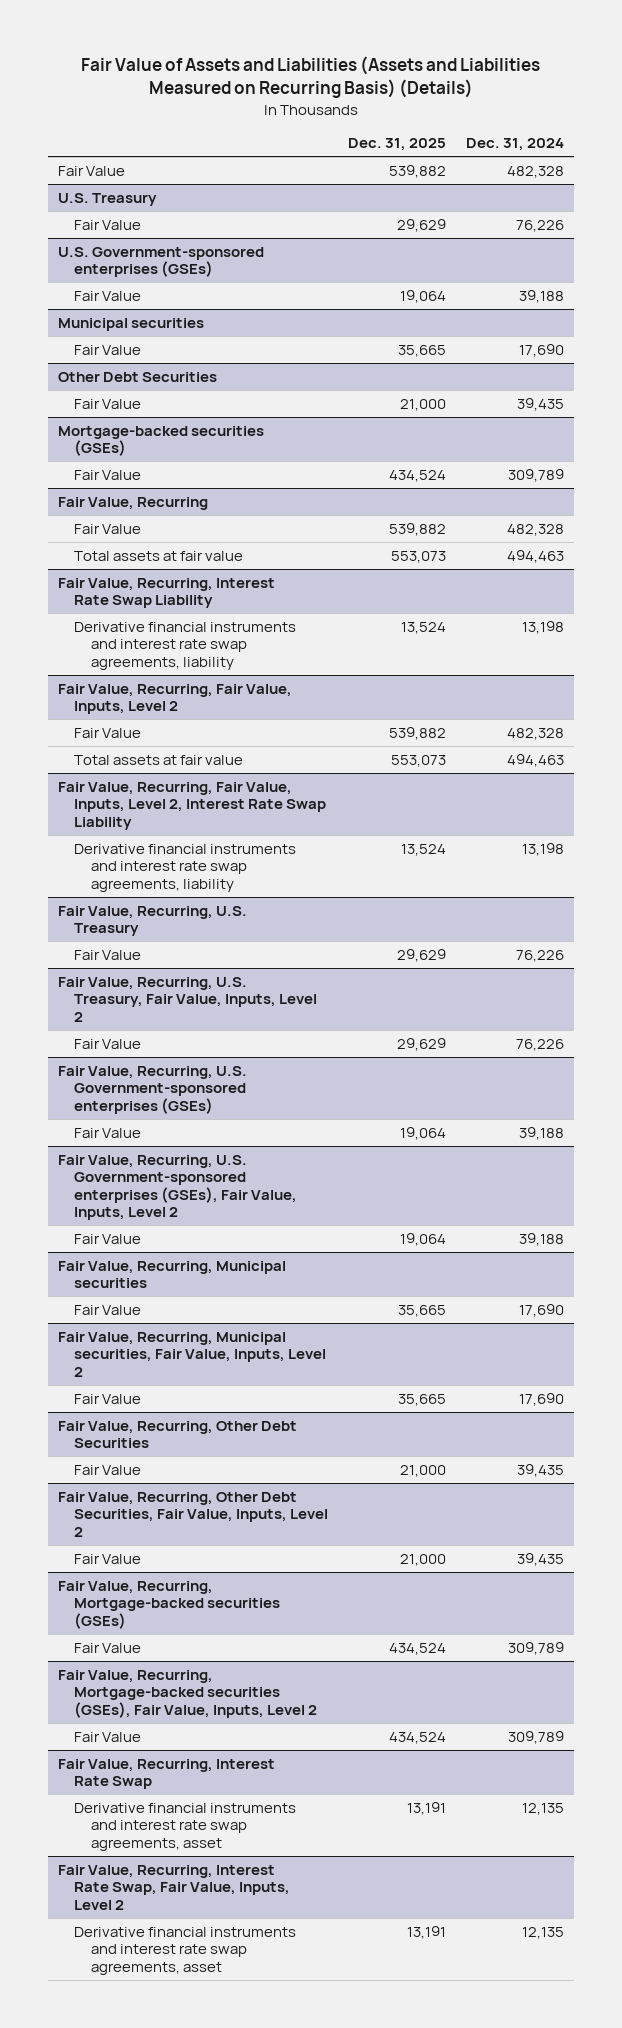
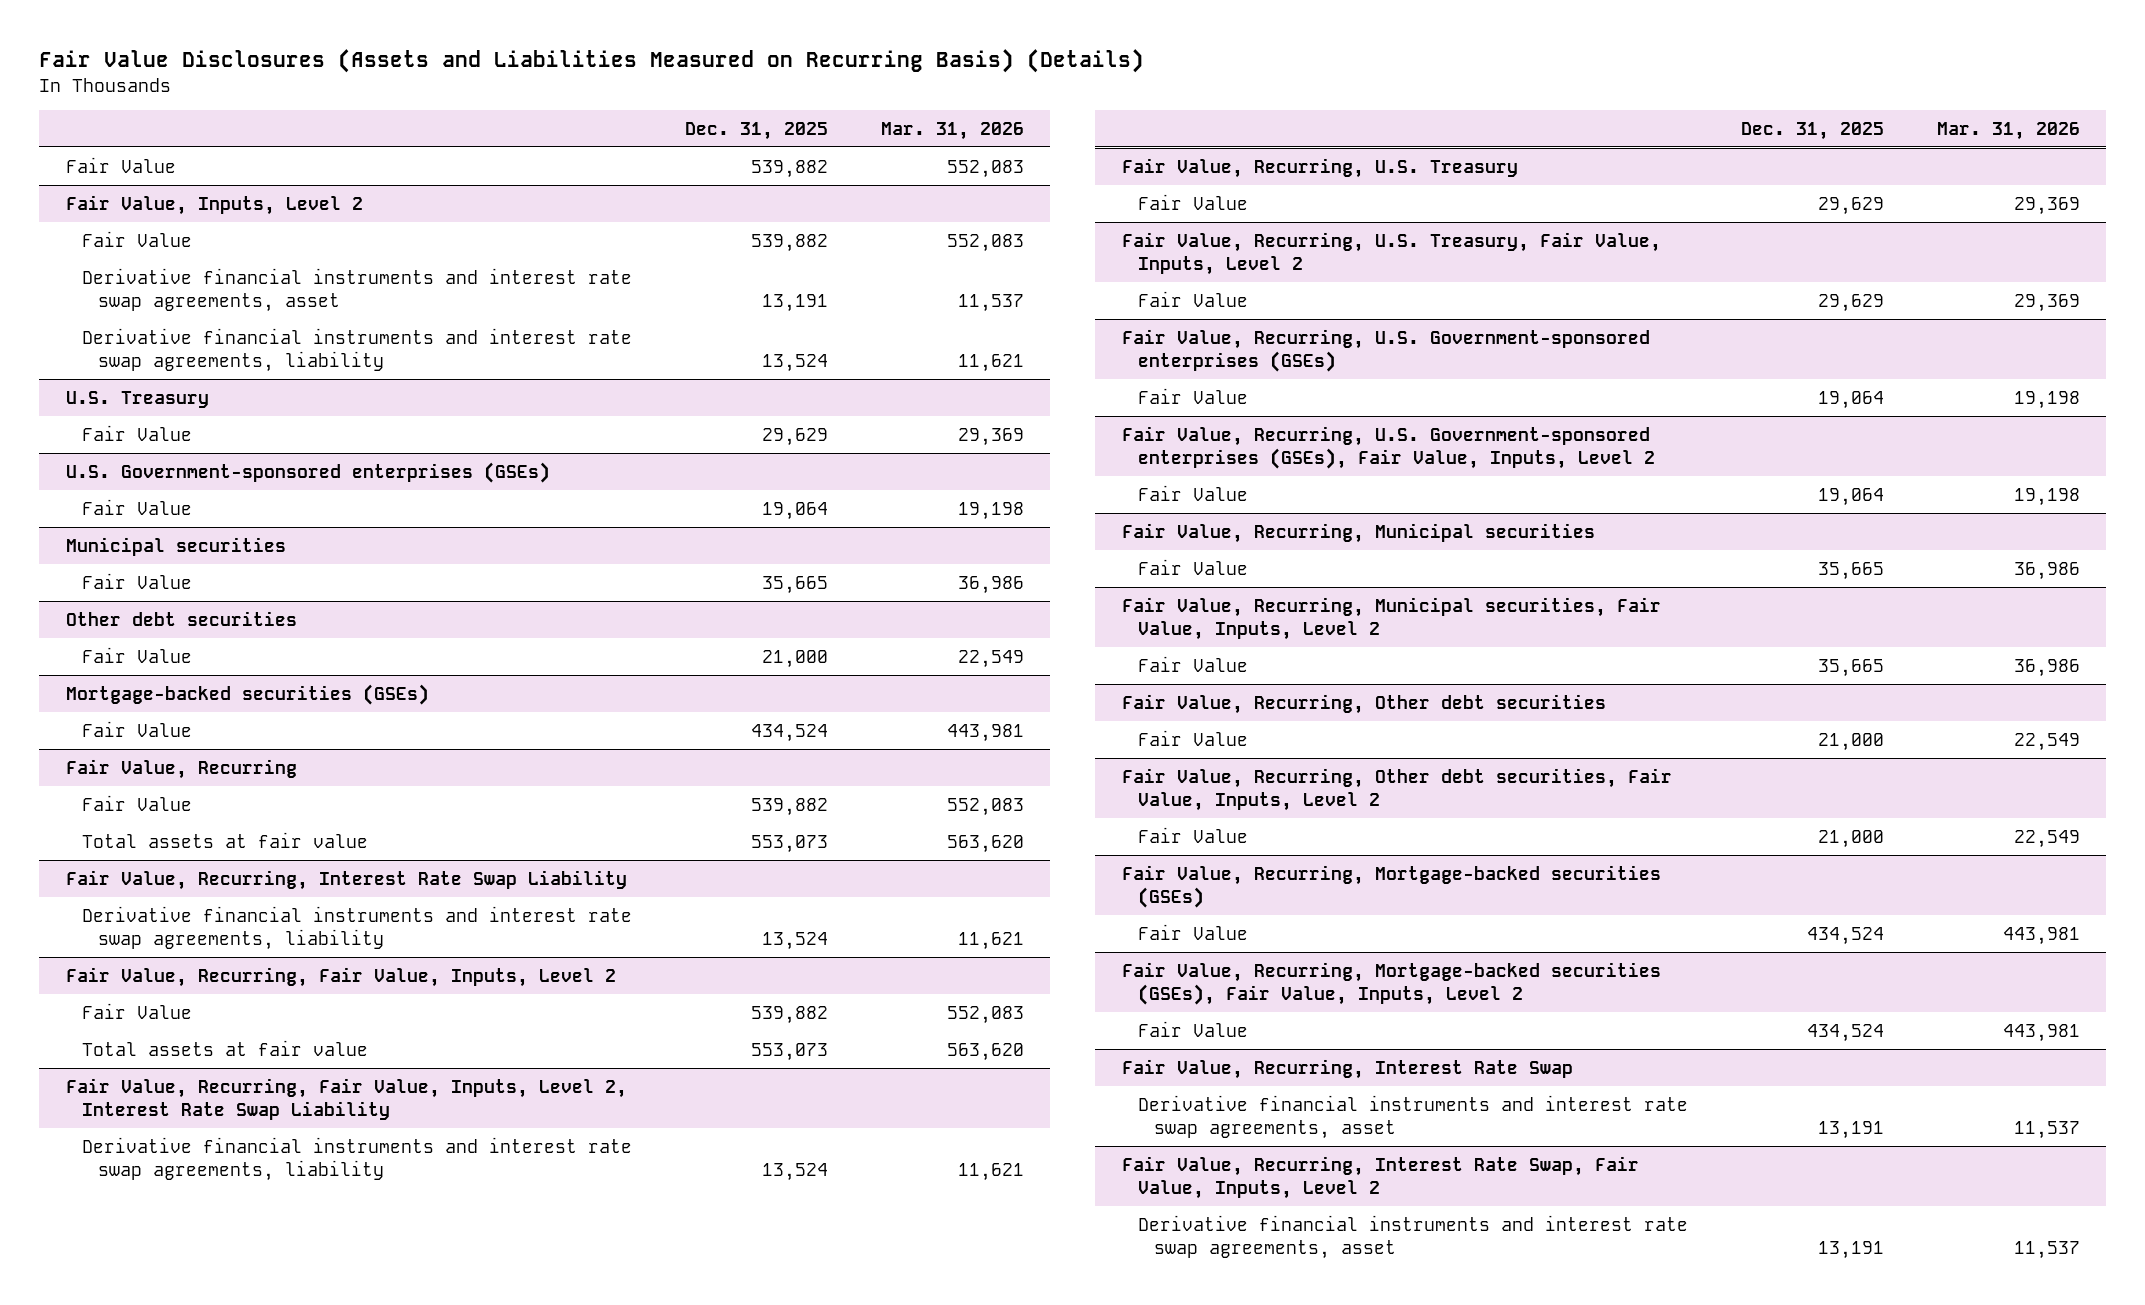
- Fair Value of Assets and Liabilities (Assets and Liabilities Measured on Recurring Basis) (Details)
+ Fair Value Disclosures (Assets and Liabilities Measured on Recurring Basis) (Details)
- | Dec. 31, 2025 | Dec. 31, 2024
+ | Dec. 31, 2025 | Mar. 31, 2026
+ Fair Value, Inputs, Level 2
+ Fair Value | 539,882 | 552,083
+ Derivative financial instruments and interest rate swap agreements, asset | 13,191 | 11,537
+ Derivative financial instruments and interest rate swap agreements, liability | 13,524 | 11,621
- Other Debt Securities
+ Other debt securities
- Fair Value, Recurring, Other Debt Securities
+ Fair Value, Recurring, Other debt securities
- Fair Value, Recurring, Other Debt Securities, Fair Value, Inputs, Level 2
+ Fair Value, Recurring, Other debt securities, Fair Value, Inputs, Level 2

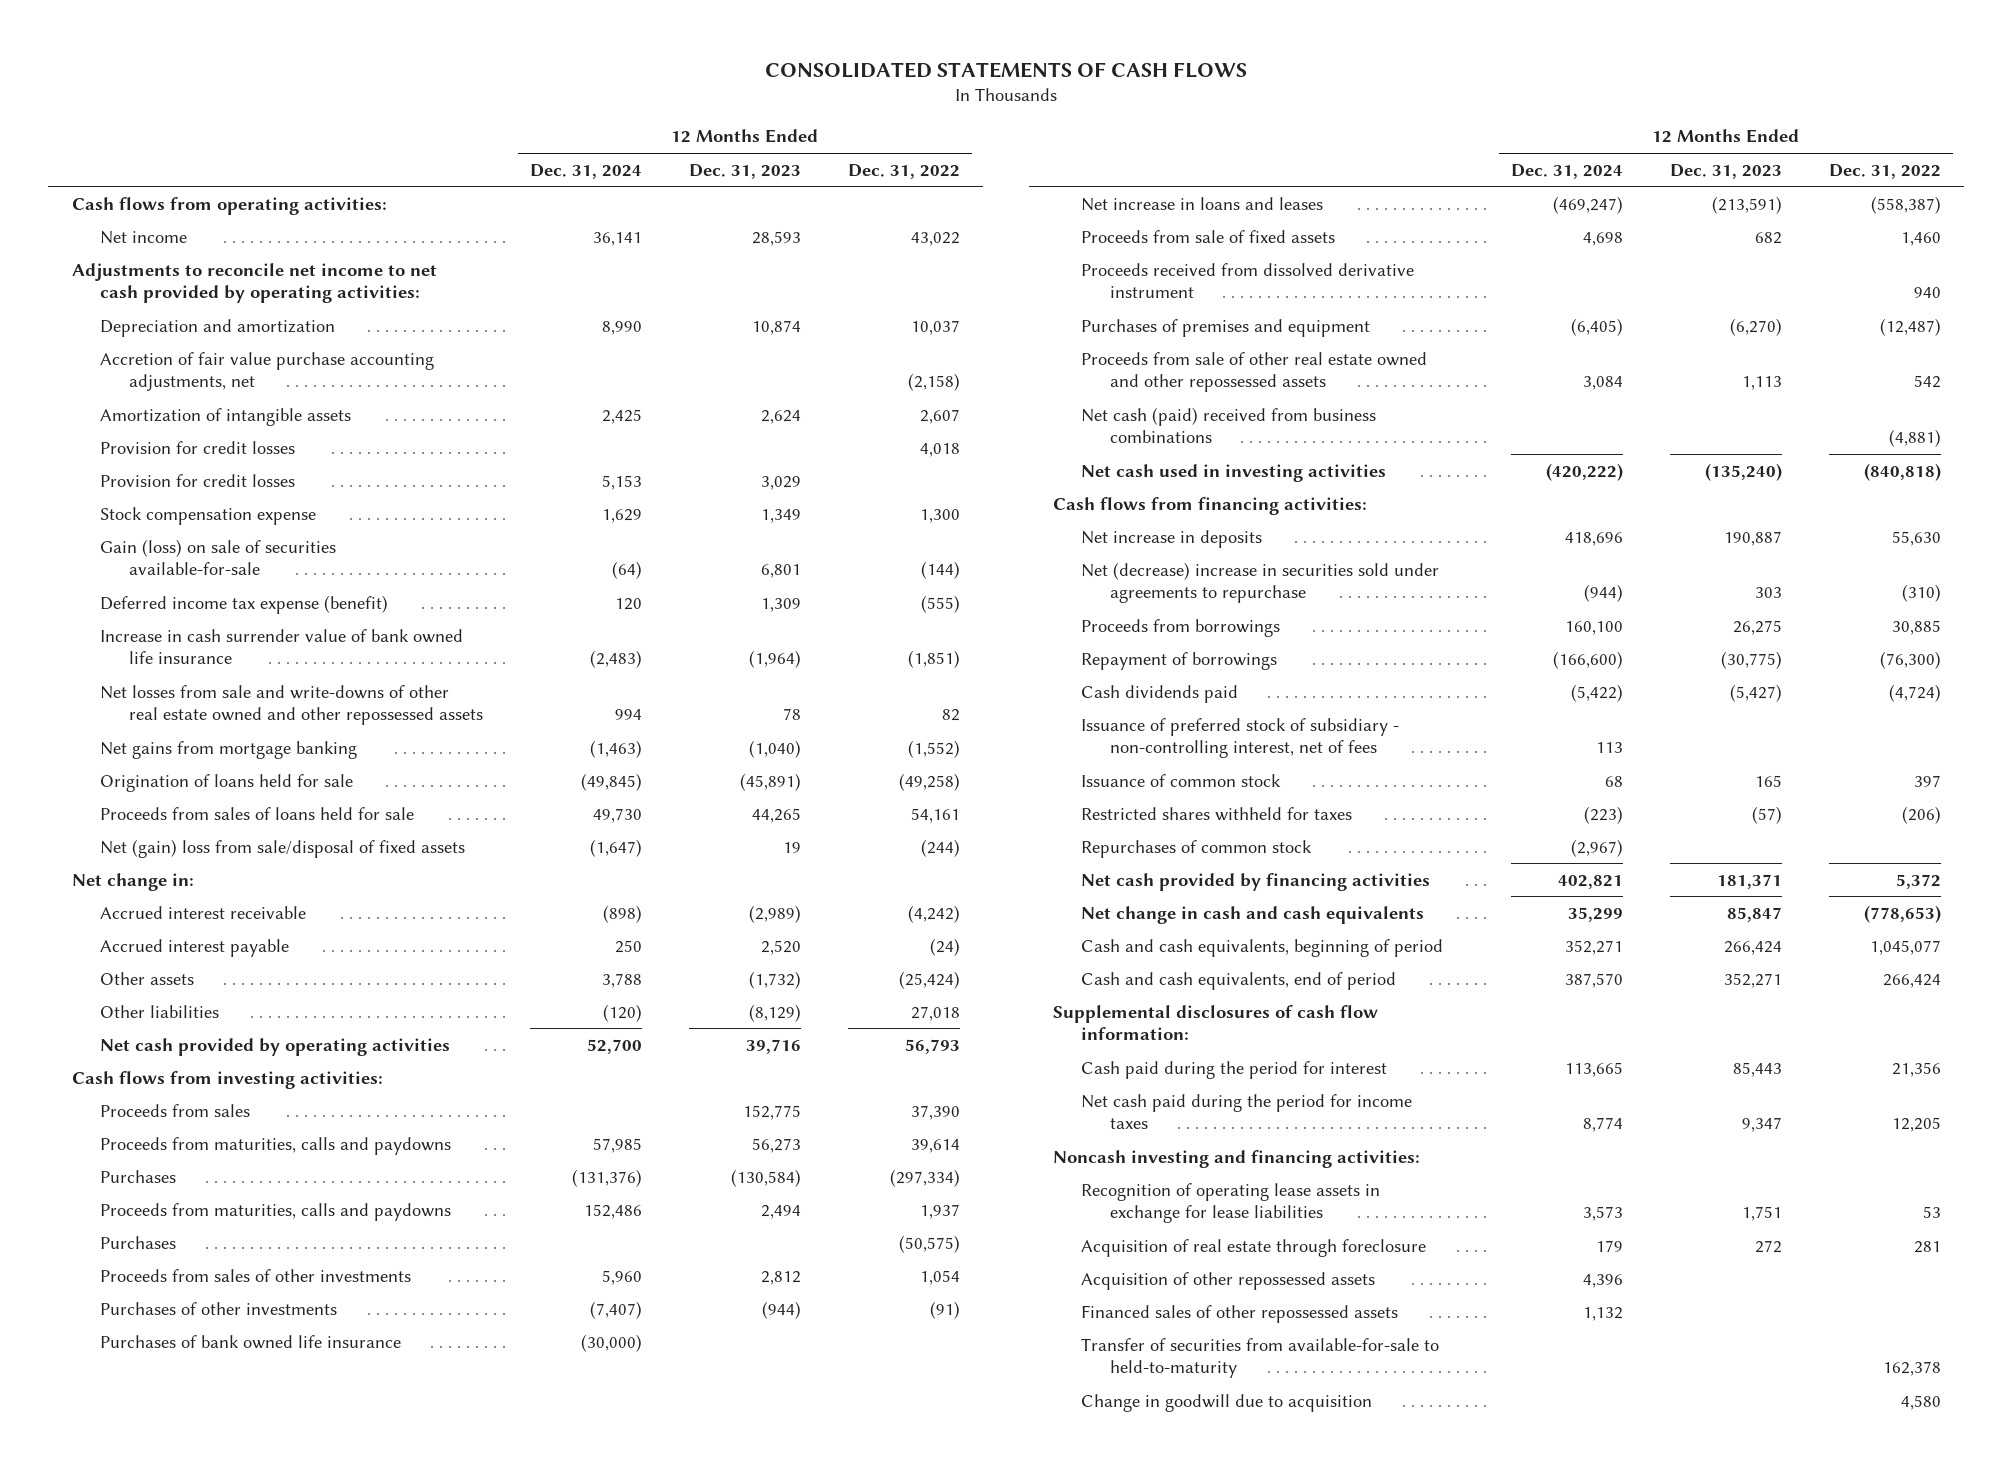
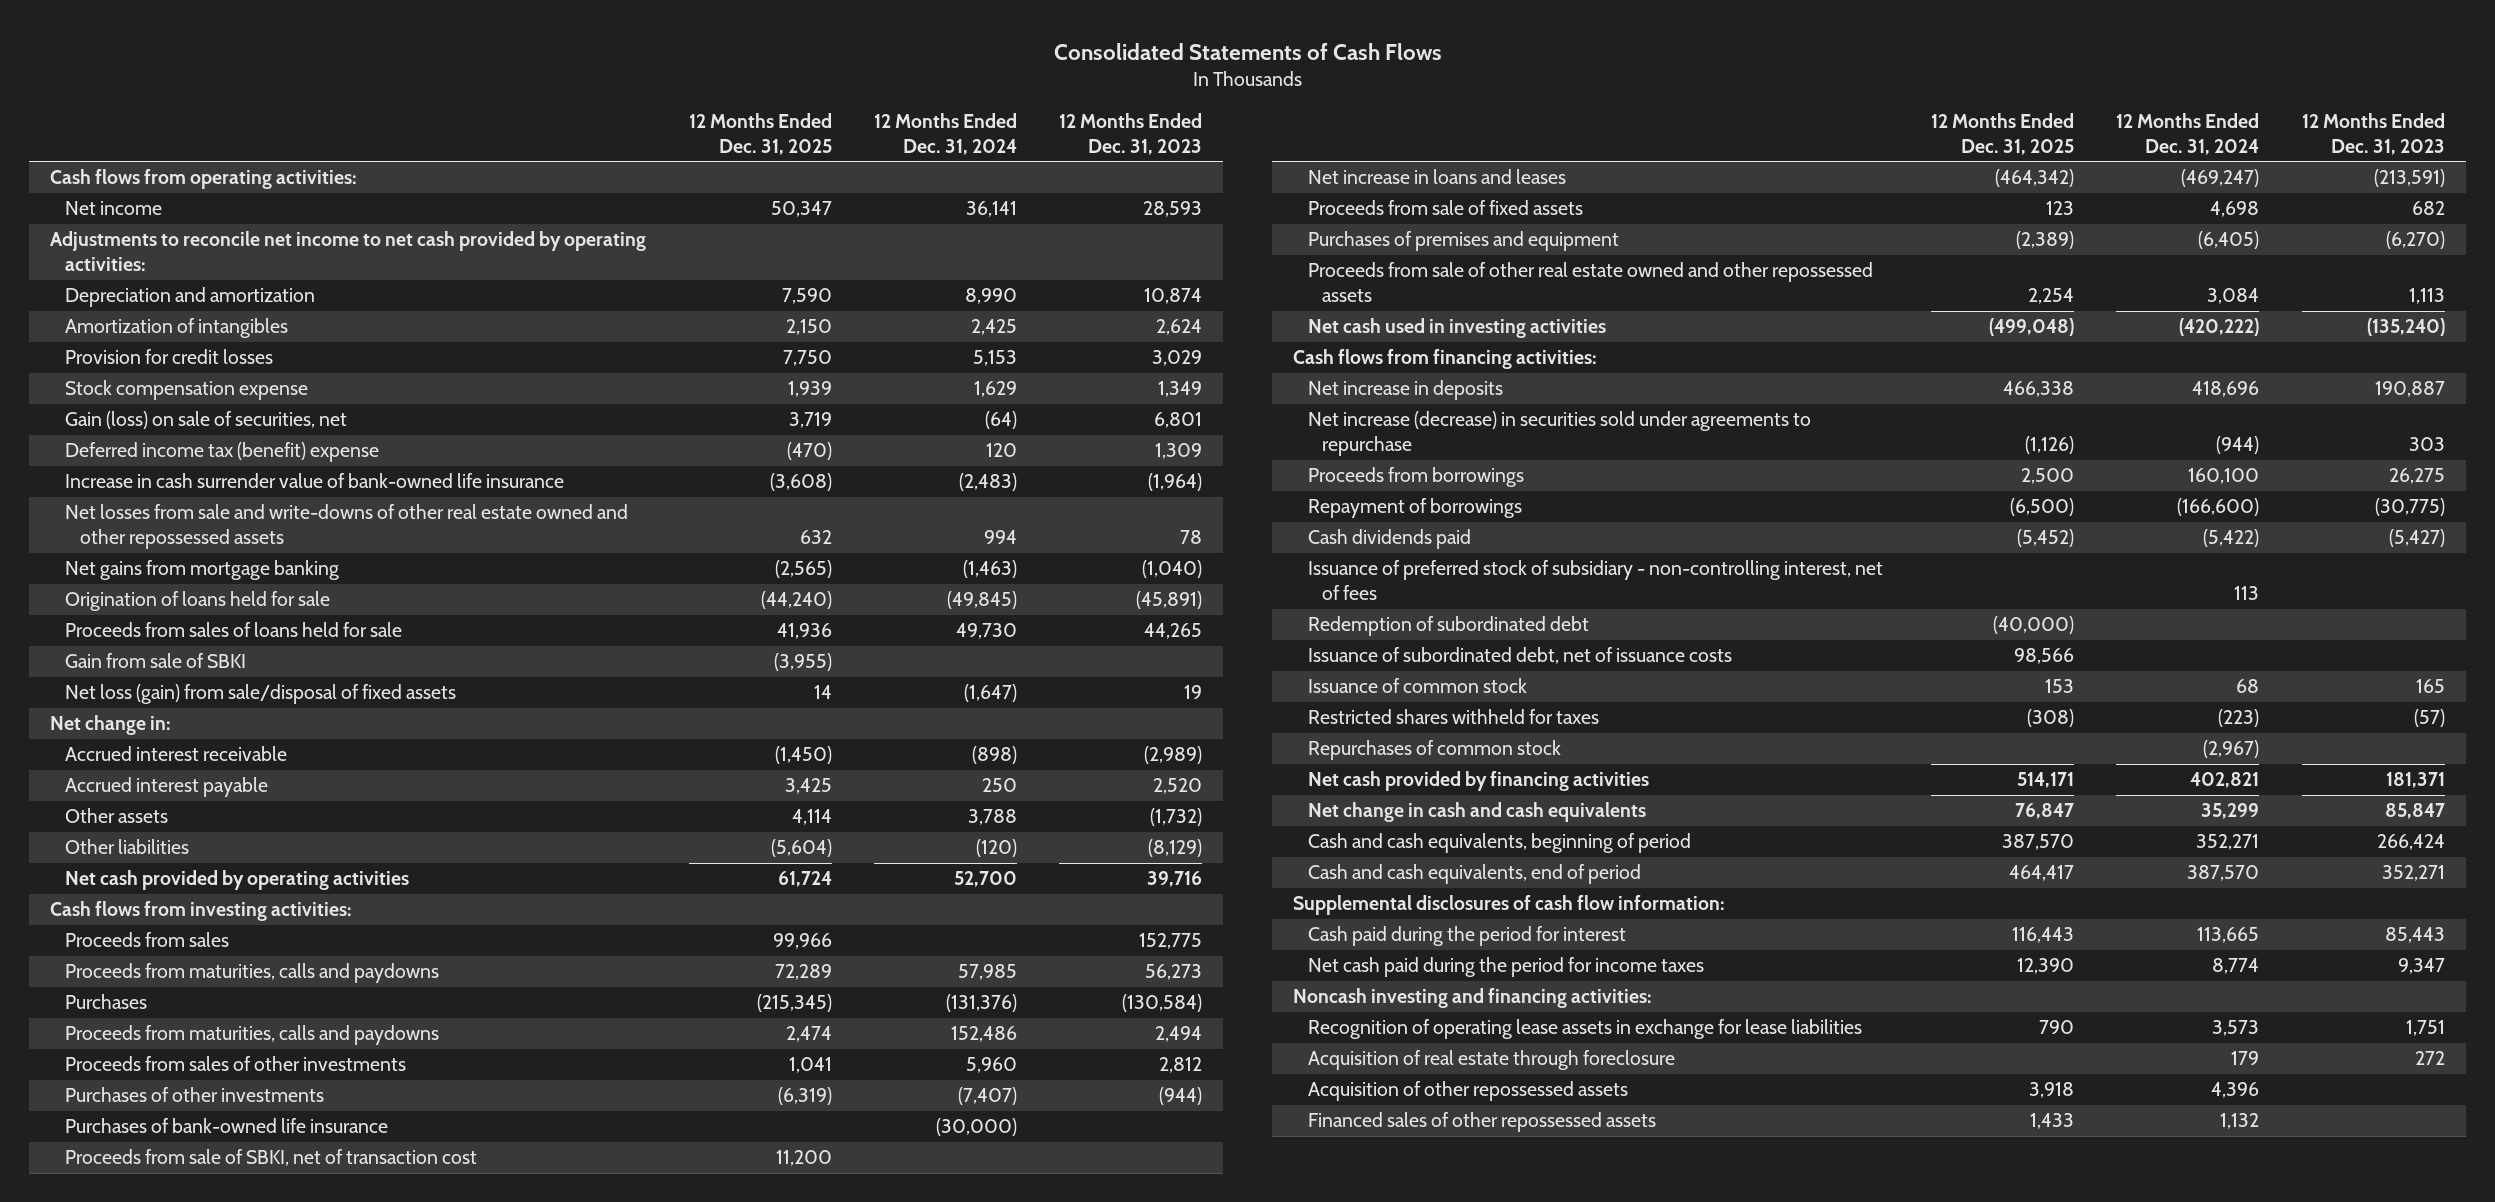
- CONSOLIDATED STATEMENTS OF CASH FLOWS
+ Consolidated Statements of Cash Flows
- | 12 Months Ended Dec. 31, 2024 | 12 Months Ended Dec. 31, 2023 | 12 Months Ended Dec. 31, 2022
+ | 12 Months Ended Dec. 31, 2025 | 12 Months Ended Dec. 31, 2024 | 12 Months Ended Dec. 31, 2023
- Accretion of fair value purchase accounting adjustments, net | | | (2,158)
- Amortization of intangible assets | 2,425 | 2,624 | 2,607
- Provision for credit losses | | | 4,018
+ Amortization of intangibles | 2,150 | 2,425 | 2,624
- Gain (loss) on sale of securities available-for-sale | (64) | 6,801 | (144)
- Deferred income tax expense (benefit) | 120 | 1,309 | (555)
- Increase in cash surrender value of bank owned life insurance | (2,483) | (1,964) | (1,851)
+ Gain (loss) on sale of securities, net | 3,719 | (64) | 6,801
+ Deferred income tax (benefit) expense | (470) | 120 | 1,309
+ Increase in cash surrender value of bank-owned life insurance | (3,608) | (2,483) | (1,964)
- Net (gain) loss from sale/disposal of fixed assets | (1,647) | 19 | (244)
+ Gain from sale of SBKI | (3,955) | |
+ Net loss (gain) from sale/disposal of fixed assets | 14 | (1,647) | 19
- Purchases | | | (50,575)
- Purchases of bank owned life insurance | (30,000) | |
+ Purchases of bank-owned life insurance | | (30,000) |
+ Proceeds from sale of SBKI, net of transaction cost | 11,200 | |
- Proceeds received from dissolved derivative instrument | | | 940
- Net cash (paid) received from business combinations | | | (4,881)
- Net (decrease) increase in securities sold under agreements to repurchase | (944) | 303 | (310)
+ Net increase (decrease) in securities sold under agreements to repurchase | (1,126) | (944) | 303
+ Redemption of subordinated debt | (40,000) | |
+ Issuance of subordinated debt, net of issuance costs | 98,566 | |
- Transfer of securities from available-for-sale to held-to-maturity | | | 162,378
- Change in goodwill due to acquisition | | | 4,580

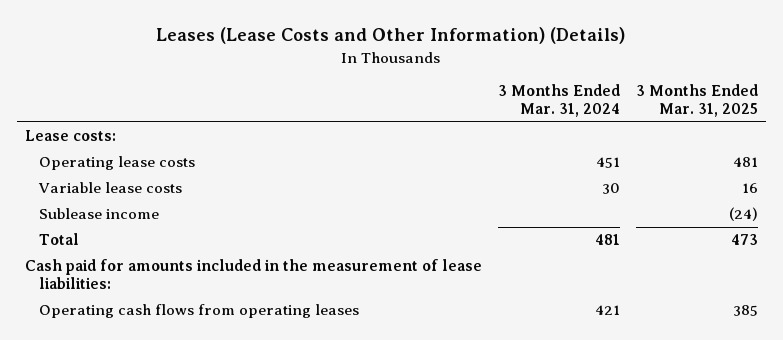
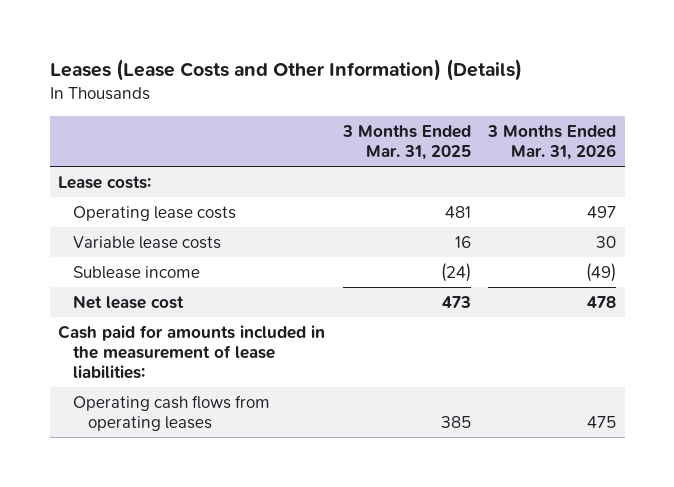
- | 3 Months Ended Mar. 31, 2024 | 3 Months Ended Mar. 31, 2025
+ | 3 Months Ended Mar. 31, 2025 | 3 Months Ended Mar. 31, 2026
- Total | 481 | 473
+ Net lease cost | 473 | 478

